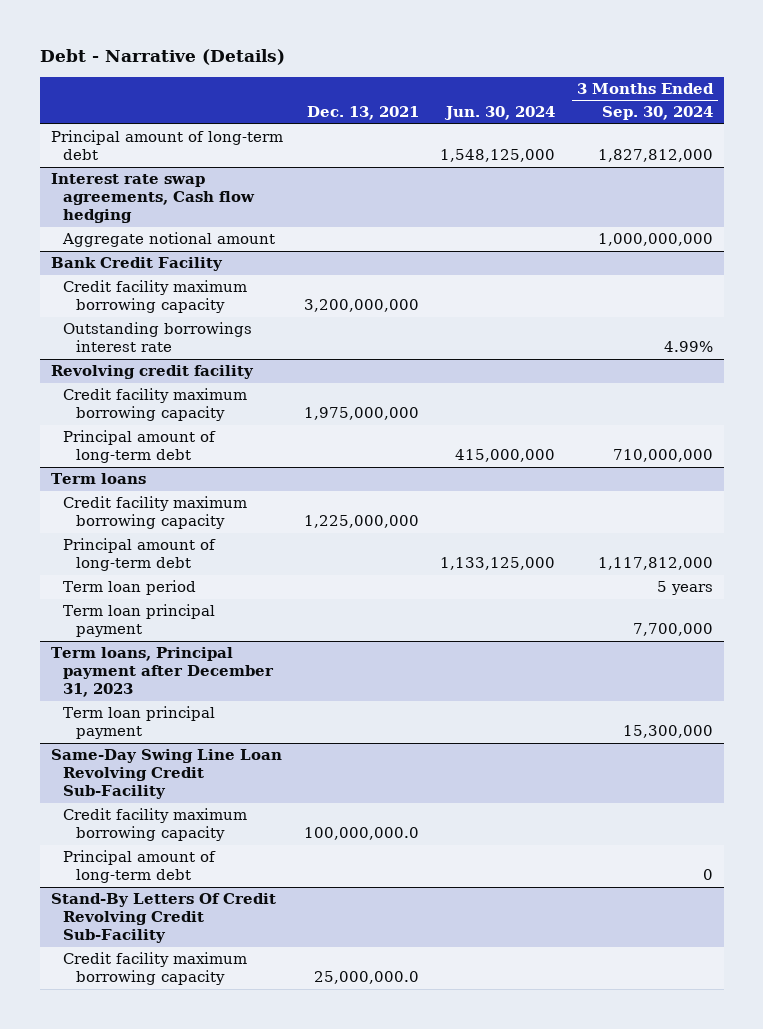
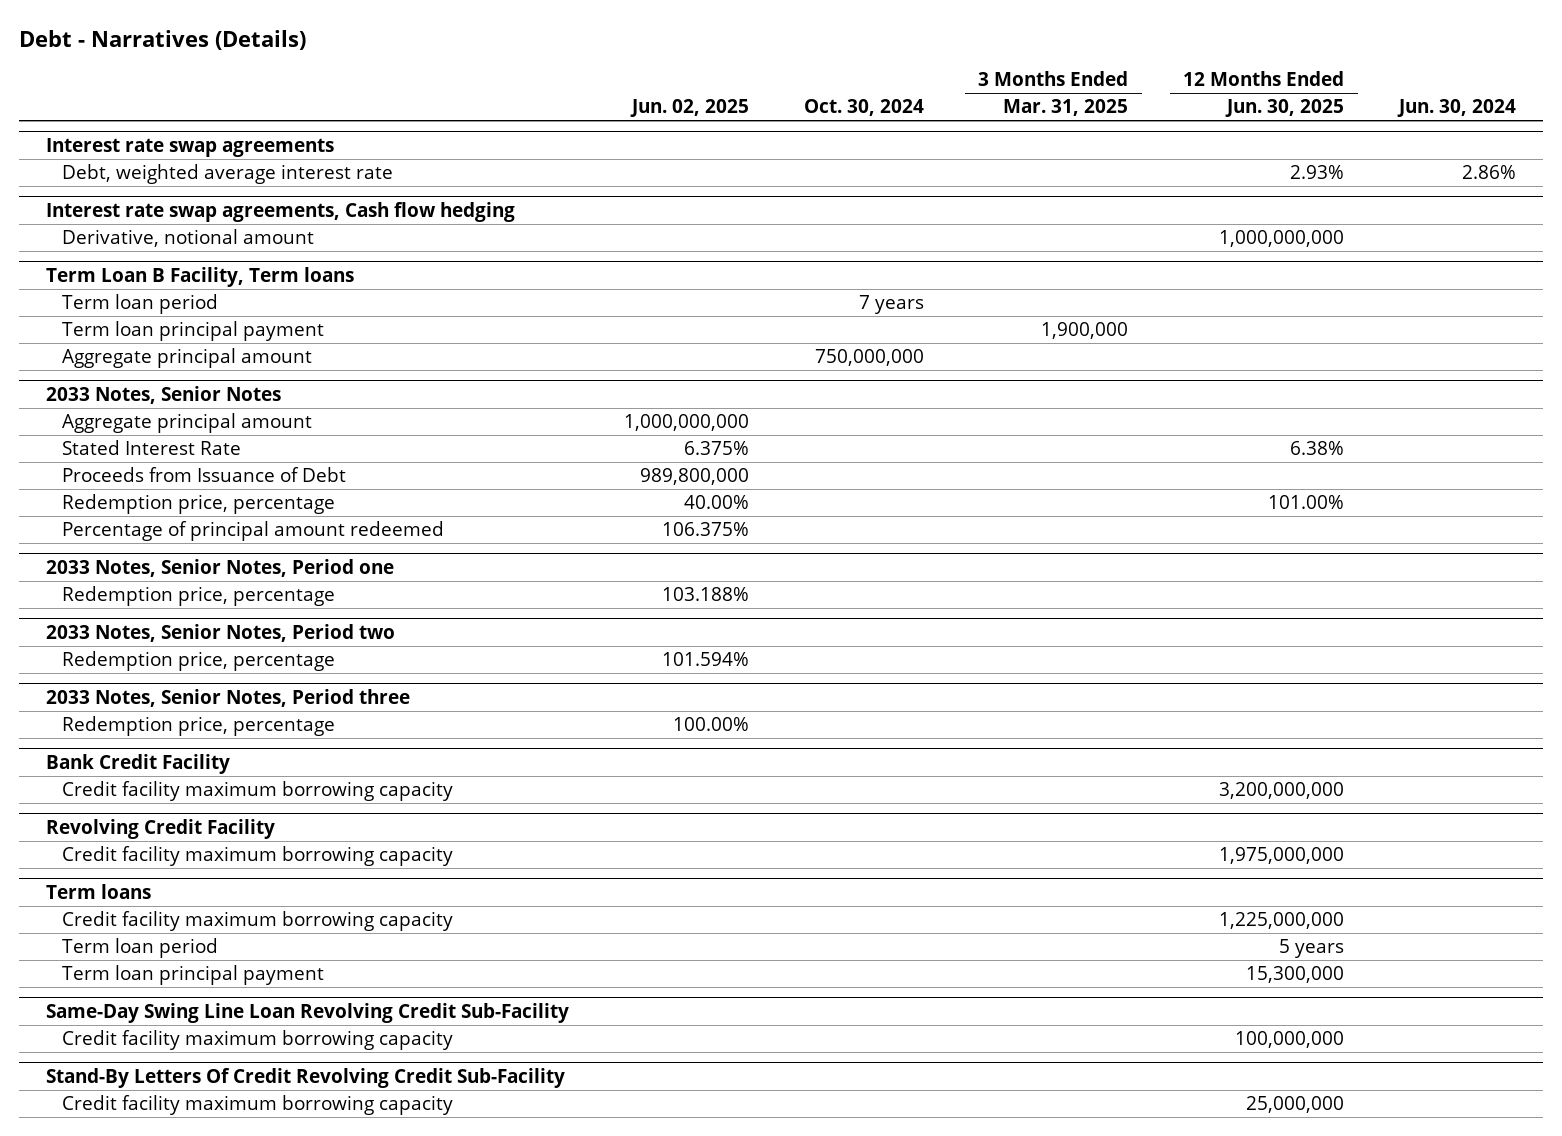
- Debt - Narrative (Details)
+ Debt - Narratives (Details)
- | Dec. 13, 2021 | Jun. 30, 2024 | 3 Months Ended Sep. 30, 2024
+ | Jun. 02, 2025 | Oct. 30, 2024 | 3 Months Ended Mar. 31, 2025 | 12 Months Ended Jun. 30, 2025 | Jun. 30, 2024
- Principal amount of long-term debt | | 1,548,125,000 | 1,827,812,000
+ Interest rate swap agreements
+ Debt, weighted average interest rate | | | | 2.93% | 2.86%
@ Interest rate swap agreements, Cash flow hedging
- Aggregate notional amount | | | 1,000,000,000
+ Derivative, notional amount | | | | 1,000,000,000 |
+ Term Loan B Facility, Term loans
+ Term loan period | | 7 years | | |
+ Term loan principal payment | | | 1,900,000 | |
+ Aggregate principal amount | | 750,000,000 | | |
+ 2033 Notes, Senior Notes
+ Aggregate principal amount | 1,000,000,000 | | | |
+ Stated Interest Rate | 6.375% | | | 6.38% |
+ Proceeds from Issuance of Debt | 989,800,000 | | | |
+ Redemption price, percentage | 40.00% | | | 101.00% |
+ Percentage of principal amount redeemed | 106.375% | | | |
+ 2033 Notes, Senior Notes, Period one
+ Redemption price, percentage | 103.188% | | | |
+ 2033 Notes, Senior Notes, Period two
+ Redemption price, percentage | 101.594% | | | |
+ 2033 Notes, Senior Notes, Period three
+ Redemption price, percentage | 100.00% | | | |
@ Bank Credit Facility
- Outstanding borrowings interest rate | | | 4.99%
- Revolving credit facility
+ Revolving Credit Facility
- Principal amount of long-term debt | | 415,000,000 | 710,000,000
@ Term loans
- Principal amount of long-term debt | | 1,133,125,000 | 1,117,812,000
- Term loans, Principal payment after December 31, 2023
- Term loan principal payment | | | 15,300,000
@ Same-Day Swing Line Loan Revolving Credit Sub-Facility
- Principal amount of long-term debt | | | 0

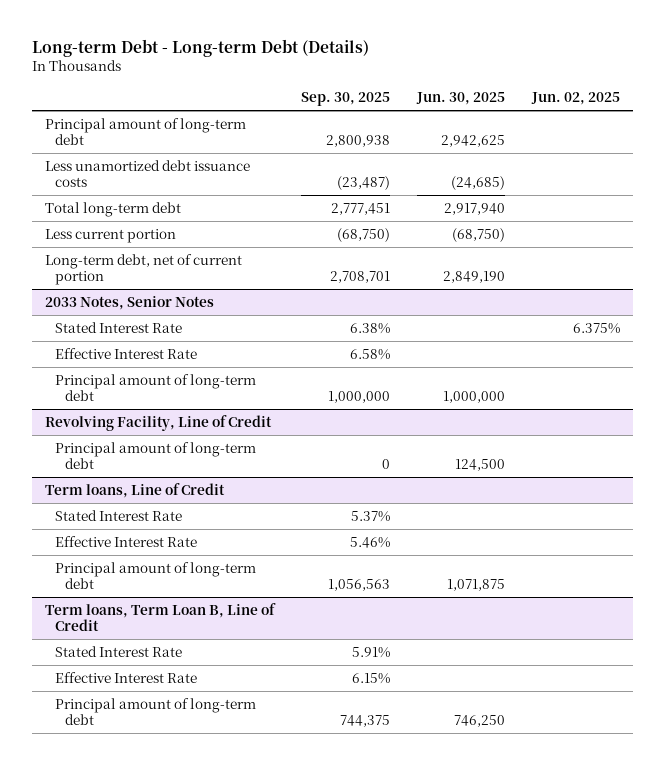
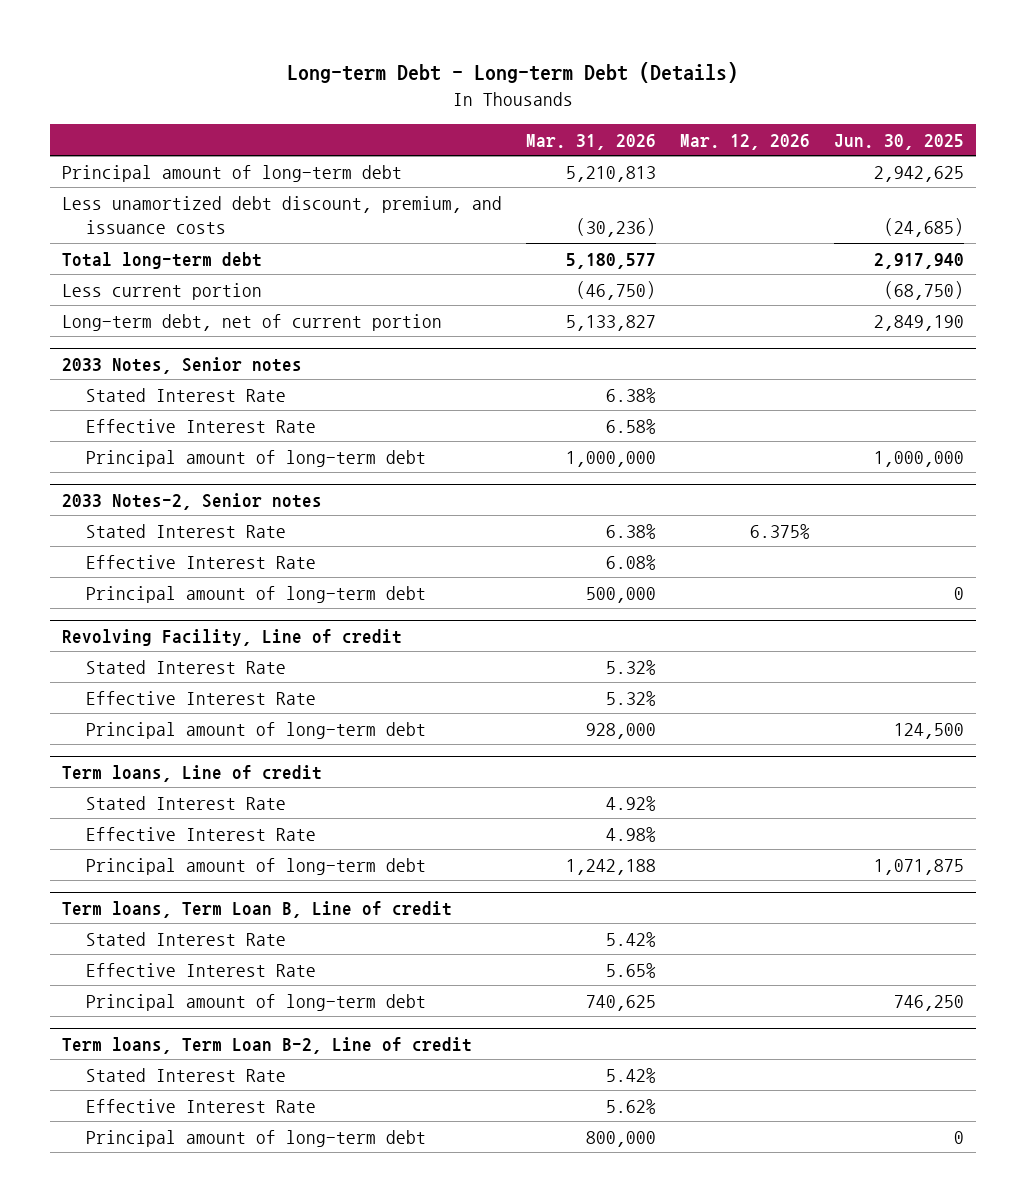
- | Sep. 30, 2025 | Jun. 30, 2025 | Jun. 02, 2025
+ | Mar. 31, 2026 | Mar. 12, 2026 | Jun. 30, 2025
- Less unamortized debt issuance costs | (23,487) | (24,685) |
+ Less unamortized debt discount, premium, and issuance costs | (30,236) | | (24,685)
- 2033 Notes, Senior Notes
+ 2033 Notes, Senior notes
- Revolving Facility, Line of Credit
+ 2033 Notes-2, Senior notes
+ Stated Interest Rate | 6.38% | 6.375% |
+ Effective Interest Rate | 6.08% | |
+ Principal amount of long-term debt | 500,000 | | 0
+ Revolving Facility, Line of credit
+ Stated Interest Rate | 5.32% | |
+ Effective Interest Rate | 5.32% | |
- Term loans, Line of Credit
+ Term loans, Line of credit
- Term loans, Term Loan B, Line of Credit
+ Term loans, Term Loan B, Line of credit
+ Term loans, Term Loan B-2, Line of credit
+ Stated Interest Rate | 5.42% | |
+ Effective Interest Rate | 5.62% | |
+ Principal amount of long-term debt | 800,000 | | 0

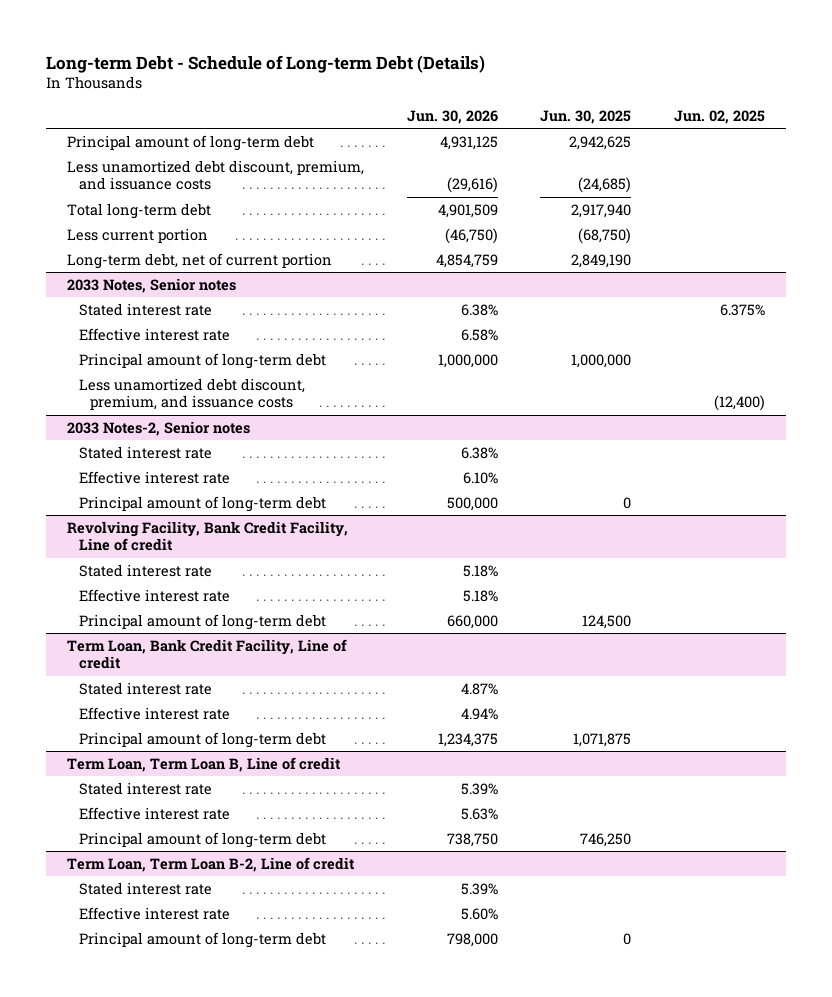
- Long-term Debt - Long-term Debt (Details)
+ Long-term Debt - Schedule of Long-term Debt (Details)
- | Mar. 31, 2026 | Mar. 12, 2026 | Jun. 30, 2025
+ | Jun. 30, 2026 | Jun. 30, 2025 | Jun. 02, 2025
@ 2033 Notes, Senior notes
- Stated Interest Rate | 6.38% | |
- Effective Interest Rate | 6.58% | |
+ Stated interest rate | 6.38% | | 6.375%
+ Effective interest rate | 6.58% | |
+ Less unamortized debt discount, premium, and issuance costs | | | (12,400)
@ 2033 Notes-2, Senior notes
- Stated Interest Rate | 6.38% | 6.375% |
- Effective Interest Rate | 6.08% | |
+ Stated interest rate | 6.38% | |
+ Effective interest rate | 6.10% | |
- Revolving Facility, Line of credit
- Stated Interest Rate | 5.32% | |
- Effective Interest Rate | 5.32% | |
+ Revolving Facility, Bank Credit Facility, Line of credit
+ Stated interest rate | 5.18% | |
+ Effective interest rate | 5.18% | |
- Term loans, Line of credit
- Stated Interest Rate | 4.92% | |
- Effective Interest Rate | 4.98% | |
+ Term Loan, Bank Credit Facility, Line of credit
+ Stated interest rate | 4.87% | |
+ Effective interest rate | 4.94% | |
- Term loans, Term Loan B, Line of credit
- Stated Interest Rate | 5.42% | |
- Effective Interest Rate | 5.65% | |
+ Term Loan, Term Loan B, Line of credit
+ Stated interest rate | 5.39% | |
+ Effective interest rate | 5.63% | |
- Term loans, Term Loan B-2, Line of credit
- Stated Interest Rate | 5.42% | |
- Effective Interest Rate | 5.62% | |
+ Term Loan, Term Loan B-2, Line of credit
+ Stated interest rate | 5.39% | |
+ Effective interest rate | 5.60% | |

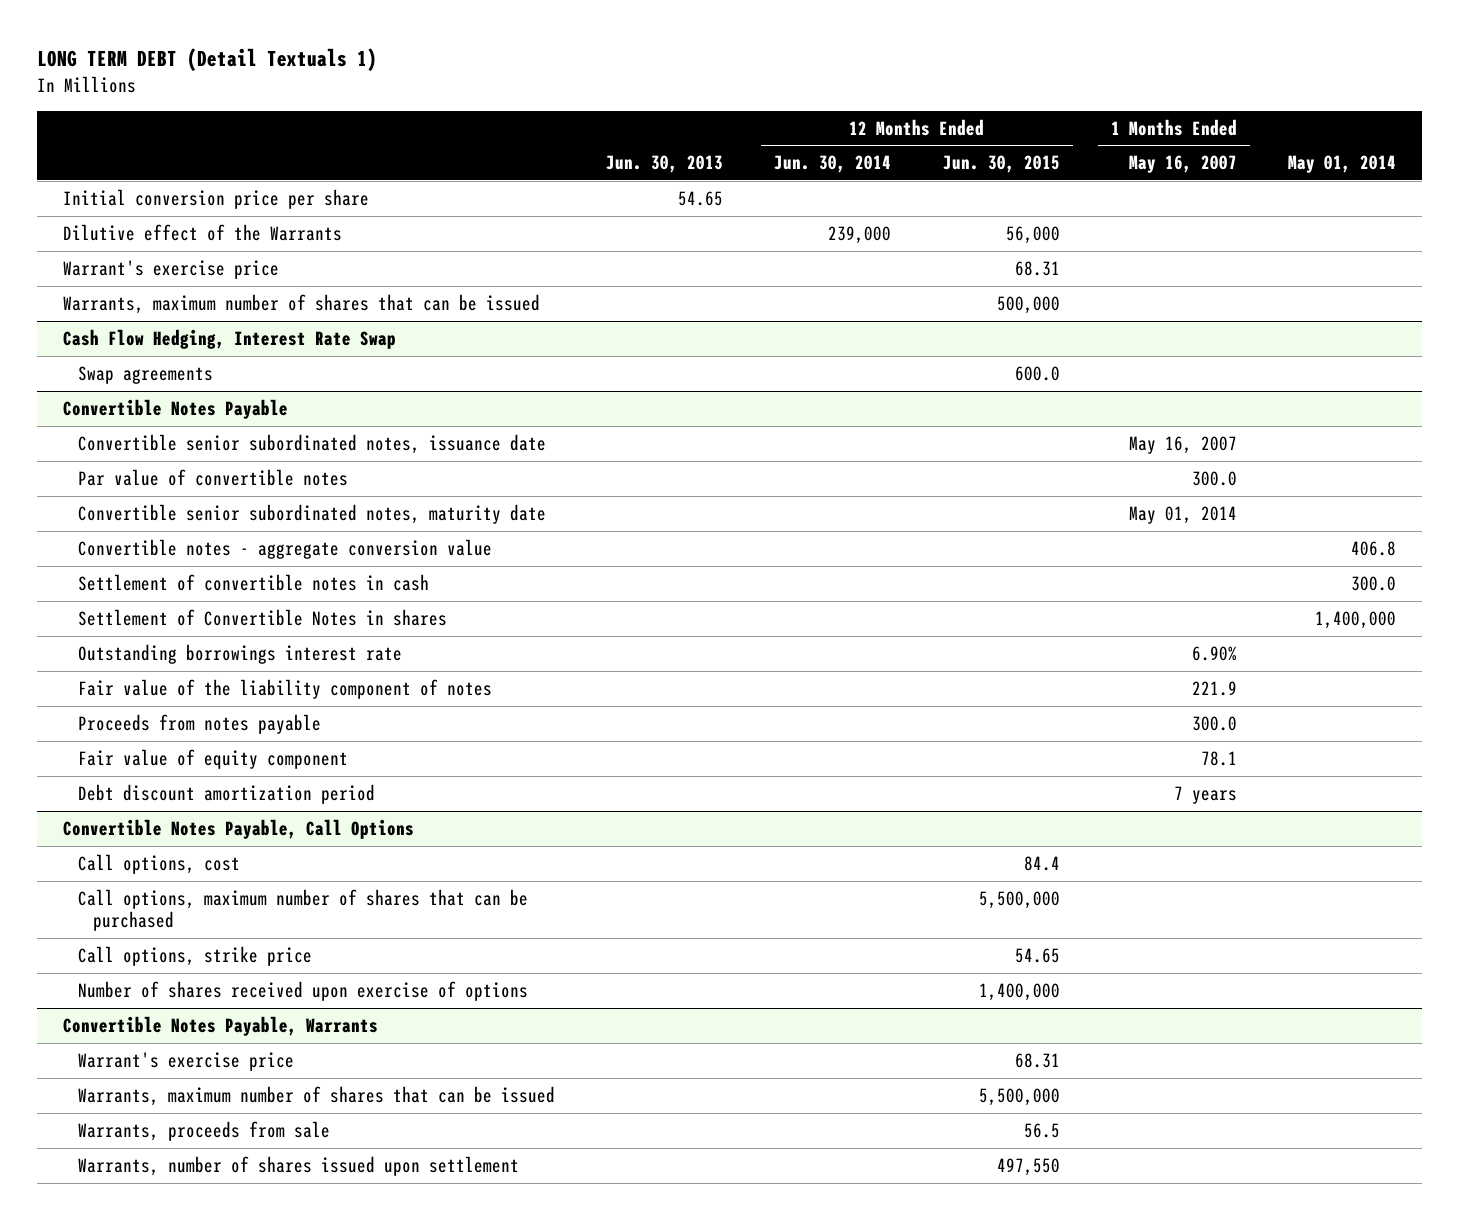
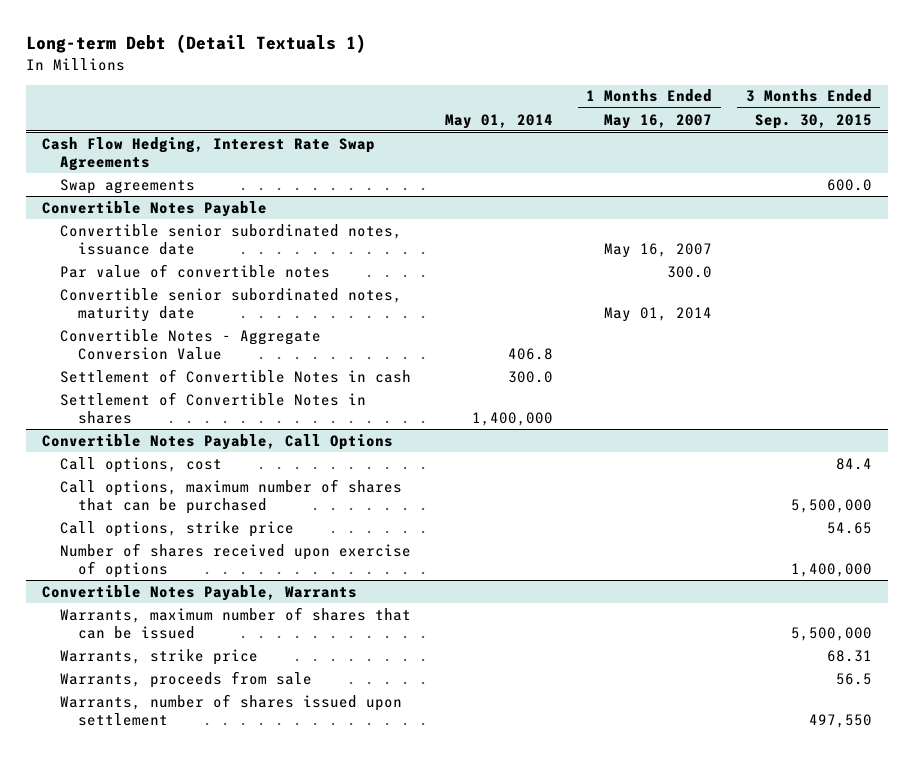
- LONG TERM DEBT (Detail Textuals 1)
+ Long-term Debt (Detail Textuals 1)
- | Jun. 30, 2013 | 12 Months Ended Jun. 30, 2014 | 12 Months Ended Jun. 30, 2015 | 1 Months Ended May 16, 2007 | May 01, 2014
+ | May 01, 2014 | 1 Months Ended May 16, 2007 | 3 Months Ended Sep. 30, 2015
- Initial conversion price per share | 54.65 | | | |
- Dilutive effect of the Warrants | | 239,000 | 56,000 | |
- Warrant's exercise price | | | 68.31 | |
- Warrants, maximum number of shares that can be issued | | | 500,000 | |
- Cash Flow Hedging, Interest Rate Swap
+ Cash Flow Hedging, Interest Rate Swap Agreements
@ Convertible Notes Payable
- Convertible notes - aggregate conversion value | | | | | 406.8
- Settlement of convertible notes in cash | | | | | 300.0
+ Convertible Notes - Aggregate Conversion Value | 406.8 | |
+ Settlement of Convertible Notes in cash | 300.0 | |
- Outstanding borrowings interest rate | | | | 6.90% |
- Fair value of the liability component of notes | | | | 221.9 |
- Proceeds from notes payable | | | | 300.0 |
- Fair value of equity component | | | | 78.1 |
- Debt discount amortization period | | | | 7 years |
@ Convertible Notes Payable, Warrants
- Warrant's exercise price | | | 68.31 | |
+ Warrants, strike price | | | 68.31

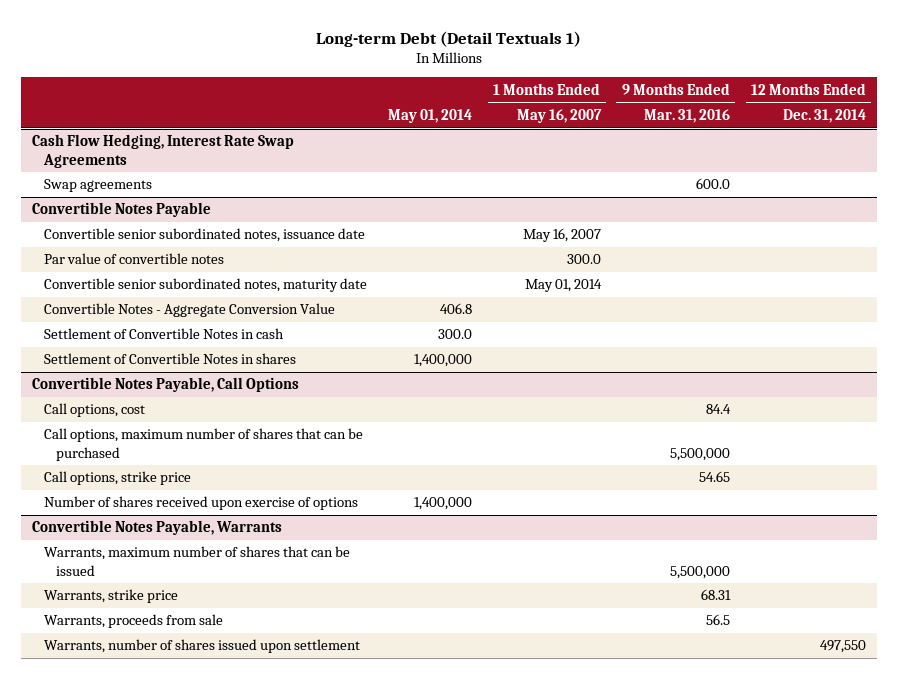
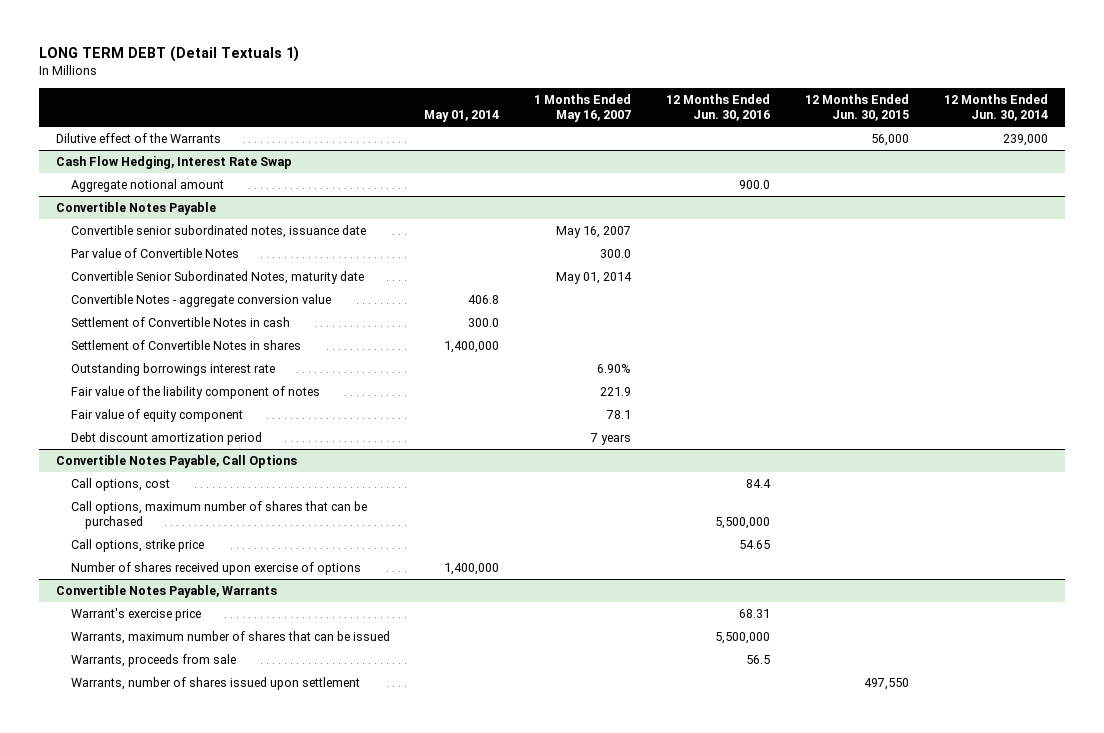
- Long-term Debt (Detail Textuals 1)
+ LONG TERM DEBT (Detail Textuals 1)
- | May 01, 2014 | 1 Months Ended May 16, 2007 | 9 Months Ended Mar. 31, 2016 | 12 Months Ended Dec. 31, 2014
+ | May 01, 2014 | 1 Months Ended May 16, 2007 | 12 Months Ended Jun. 30, 2016 | 12 Months Ended Jun. 30, 2015 | 12 Months Ended Jun. 30, 2014
- Cash Flow Hedging, Interest Rate Swap Agreements
- Swap agreements | | | 600.0 |
+ Dilutive effect of the Warrants | | | | 56,000 | 239,000
+ Cash Flow Hedging, Interest Rate Swap
+ Aggregate notional amount | | | 900.0 | |
@ Convertible Notes Payable
- Par value of convertible notes | | 300.0 | |
- Convertible senior subordinated notes, maturity date | | May 01, 2014 | |
- Convertible Notes - Aggregate Conversion Value | 406.8 | | |
+ Par value of Convertible Notes | | 300.0 | | |
+ Convertible Senior Subordinated Notes, maturity date | | May 01, 2014 | | |
+ Convertible Notes - aggregate conversion value | 406.8 | | | |
+ Outstanding borrowings interest rate | | 6.90% | | |
+ Fair value of the liability component of notes | | 221.9 | | |
+ Fair value of equity component | | 78.1 | | |
+ Debt discount amortization period | | 7 years | | |
@ Convertible Notes Payable, Warrants
+ Warrant's exercise price | | | 68.31 | |
- Warrants, strike price | | | 68.31 |

